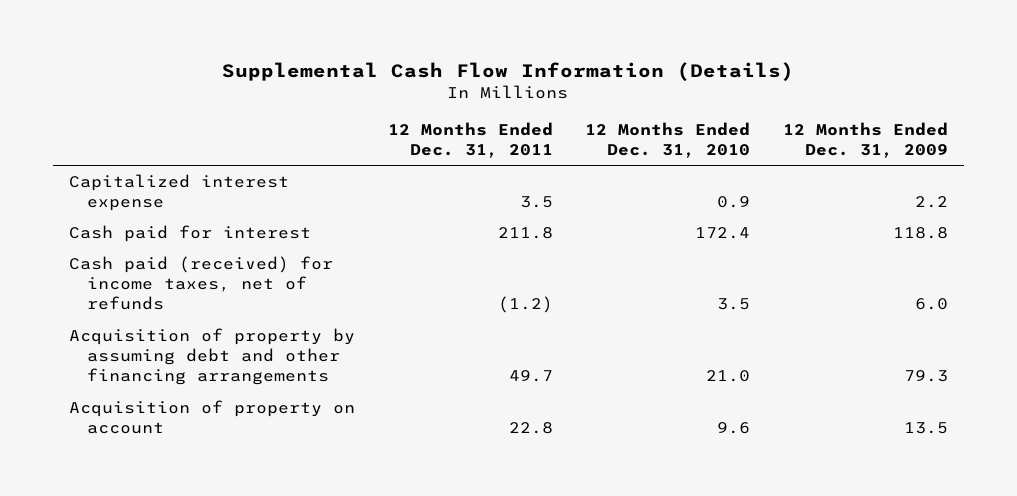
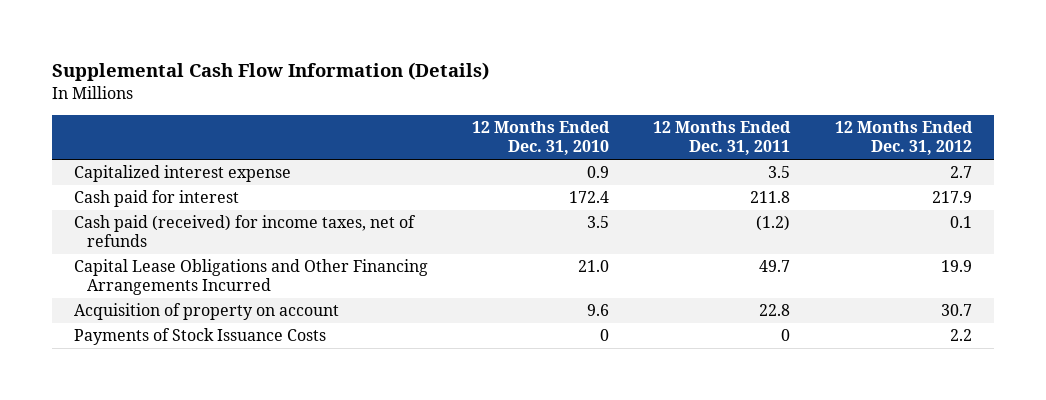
- | 12 Months Ended Dec. 31, 2011 | 12 Months Ended Dec. 31, 2010 | 12 Months Ended Dec. 31, 2009
+ | 12 Months Ended Dec. 31, 2010 | 12 Months Ended Dec. 31, 2011 | 12 Months Ended Dec. 31, 2012
- Acquisition of property by assuming debt and other financing arrangements | 49.7 | 21.0 | 79.3
+ Capital Lease Obligations and Other Financing Arrangements Incurred | 21.0 | 49.7 | 19.9
+ Payments of Stock Issuance Costs | 0 | 0 | 2.2

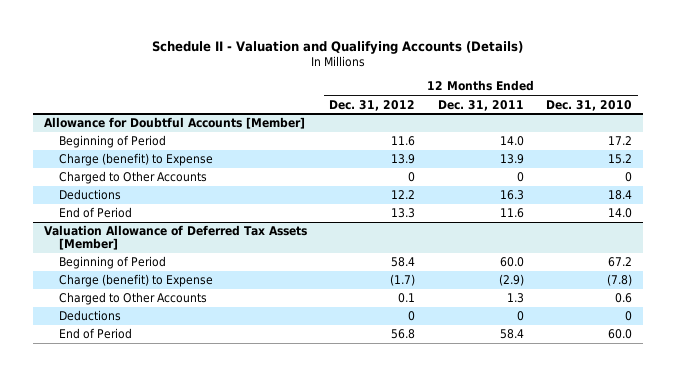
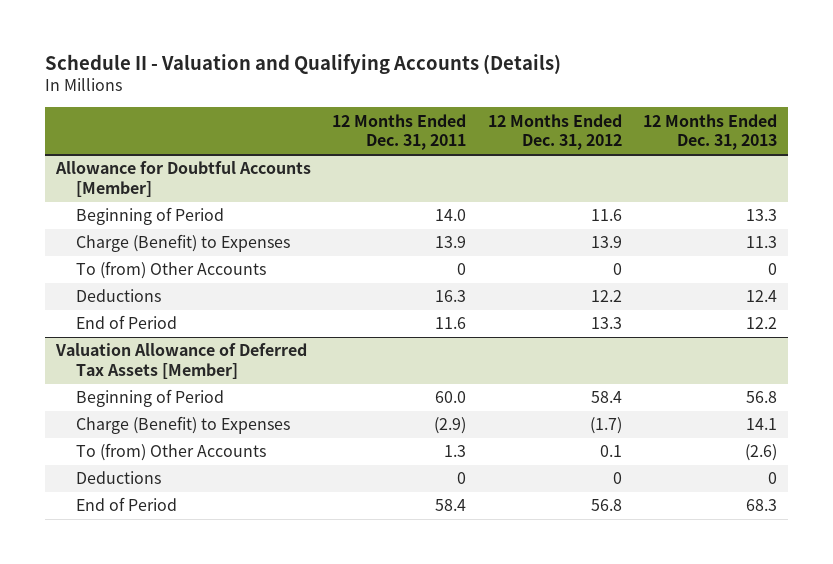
- | 12 Months Ended Dec. 31, 2012 | 12 Months Ended Dec. 31, 2011 | 12 Months Ended Dec. 31, 2010
+ | 12 Months Ended Dec. 31, 2011 | 12 Months Ended Dec. 31, 2012 | 12 Months Ended Dec. 31, 2013
@ Allowance for Doubtful Accounts [Member]
- Charge (benefit) to Expense | 13.9 | 13.9 | 15.2
- Charged to Other Accounts | 0 | 0 | 0
+ Charge (Benefit) to Expenses | 13.9 | 13.9 | 11.3
+ To (from) Other Accounts | 0 | 0 | 0
@ Valuation Allowance of Deferred Tax Assets [Member]
- Charge (benefit) to Expense | (1.7) | (2.9) | (7.8)
- Charged to Other Accounts | 0.1 | 1.3 | 0.6
+ Charge (Benefit) to Expenses | (2.9) | (1.7) | 14.1
+ To (from) Other Accounts | 1.3 | 0.1 | (2.6)

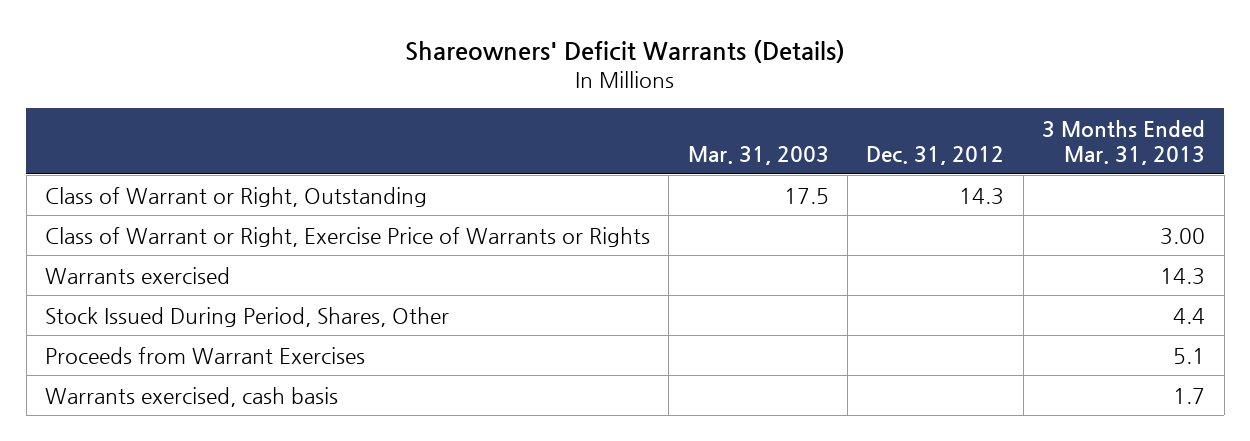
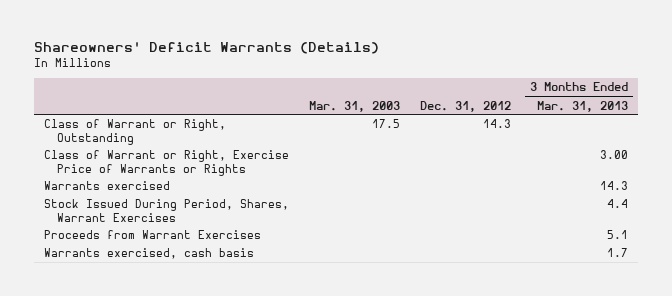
- Stock Issued During Period, Shares, Other | | | 4.4
+ Stock Issued During Period, Shares, Warrant Exercises | | | 4.4

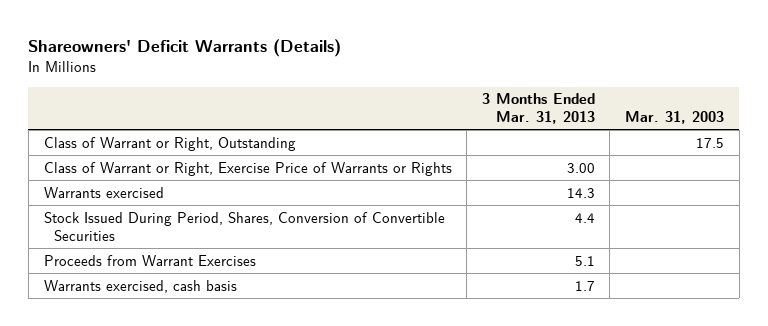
- | Mar. 31, 2003 | Dec. 31, 2012 | 3 Months Ended Mar. 31, 2013
+ | 3 Months Ended Mar. 31, 2013 | Mar. 31, 2003
- Stock Issued During Period, Shares, Warrant Exercises | | | 4.4
+ Stock Issued During Period, Shares, Conversion of Convertible Securities | 4.4 |

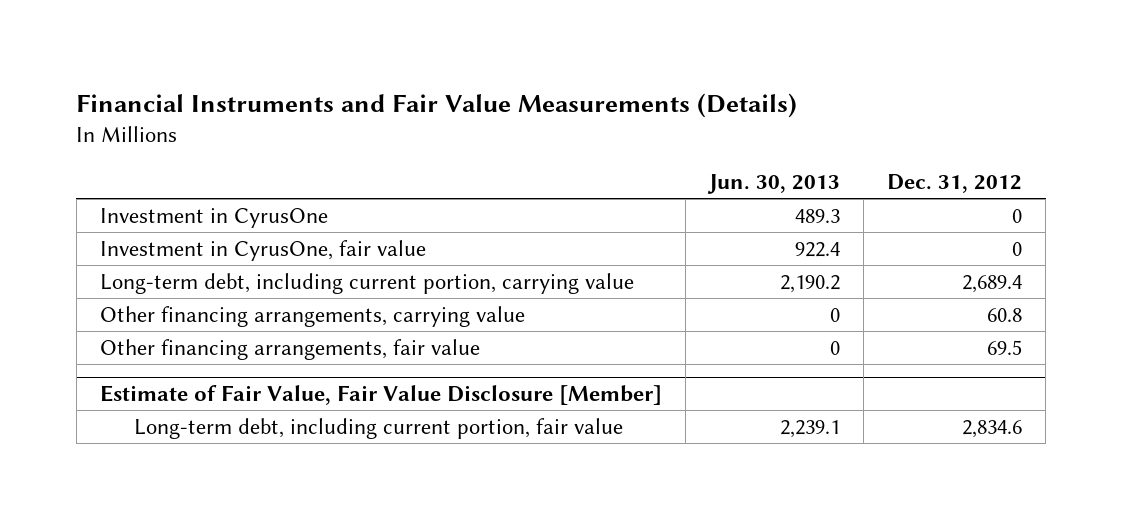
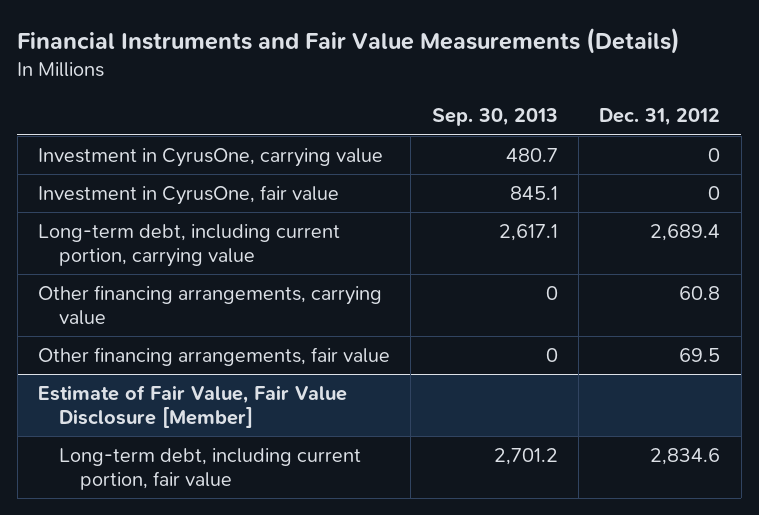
- | Jun. 30, 2013 | Dec. 31, 2012
+ | Sep. 30, 2013 | Dec. 31, 2012
- Investment in CyrusOne | 489.3 | 0
+ Investment in CyrusOne, carrying value | 480.7 | 0

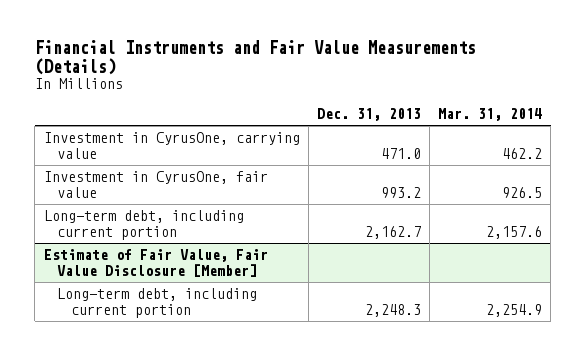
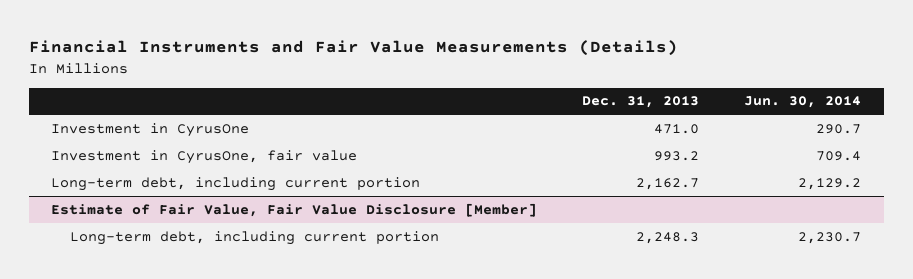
- | Dec. 31, 2013 | Mar. 31, 2014
+ | Dec. 31, 2013 | Jun. 30, 2014
- Investment in CyrusOne, carrying value | 471.0 | 462.2
+ Investment in CyrusOne | 471.0 | 290.7

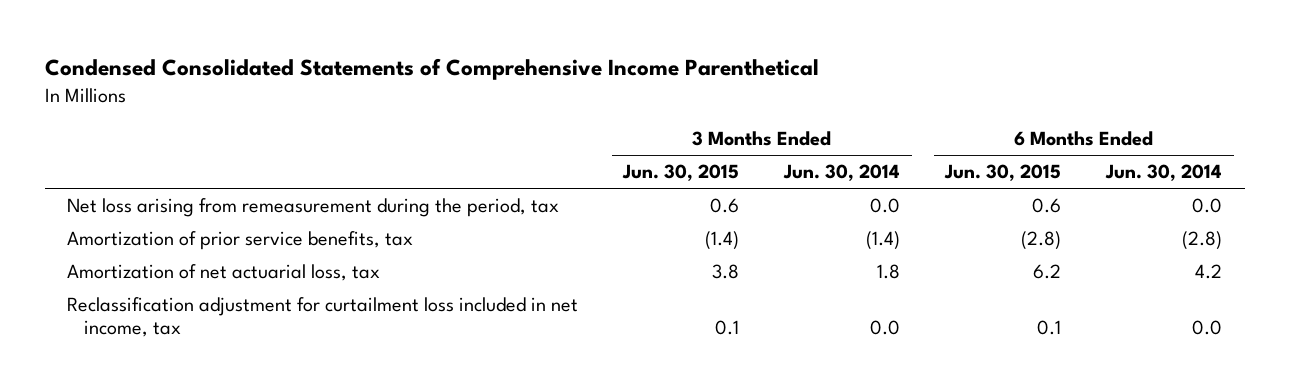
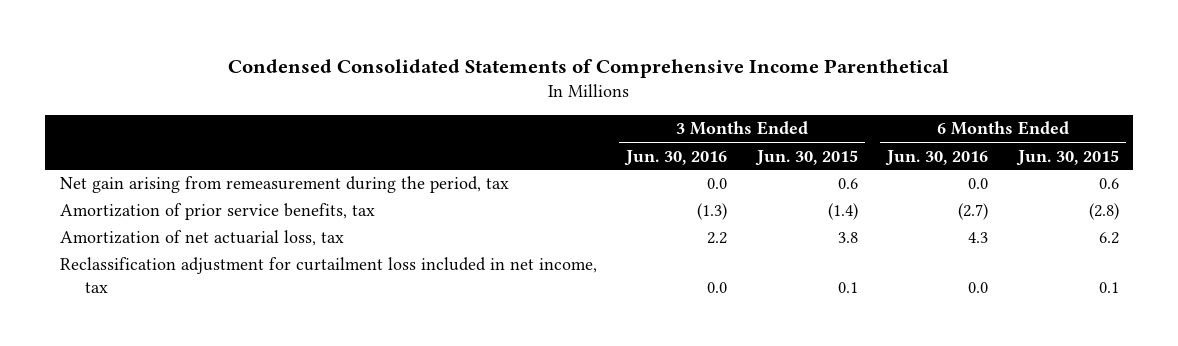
- | 3 Months Ended Jun. 30, 2015 | 3 Months Ended Jun. 30, 2014 | 6 Months Ended Jun. 30, 2015 | 6 Months Ended Jun. 30, 2014
+ | 3 Months Ended Jun. 30, 2016 | 3 Months Ended Jun. 30, 2015 | 6 Months Ended Jun. 30, 2016 | 6 Months Ended Jun. 30, 2015
- Net loss arising from remeasurement during the period, tax | 0.6 | 0.0 | 0.6 | 0.0
+ Net gain arising from remeasurement during the period, tax | 0.0 | 0.6 | 0.0 | 0.6

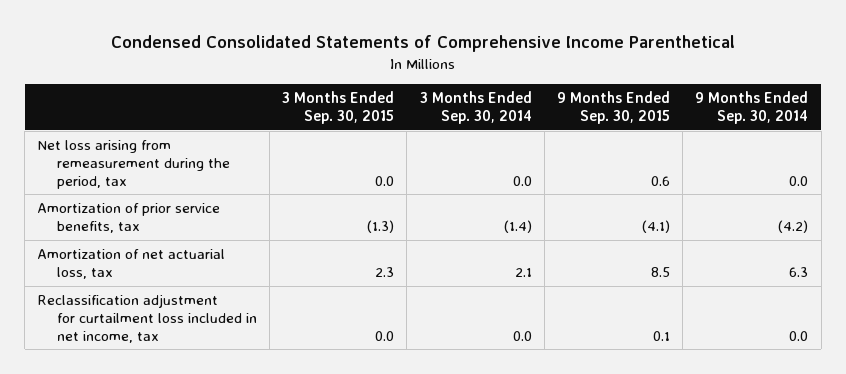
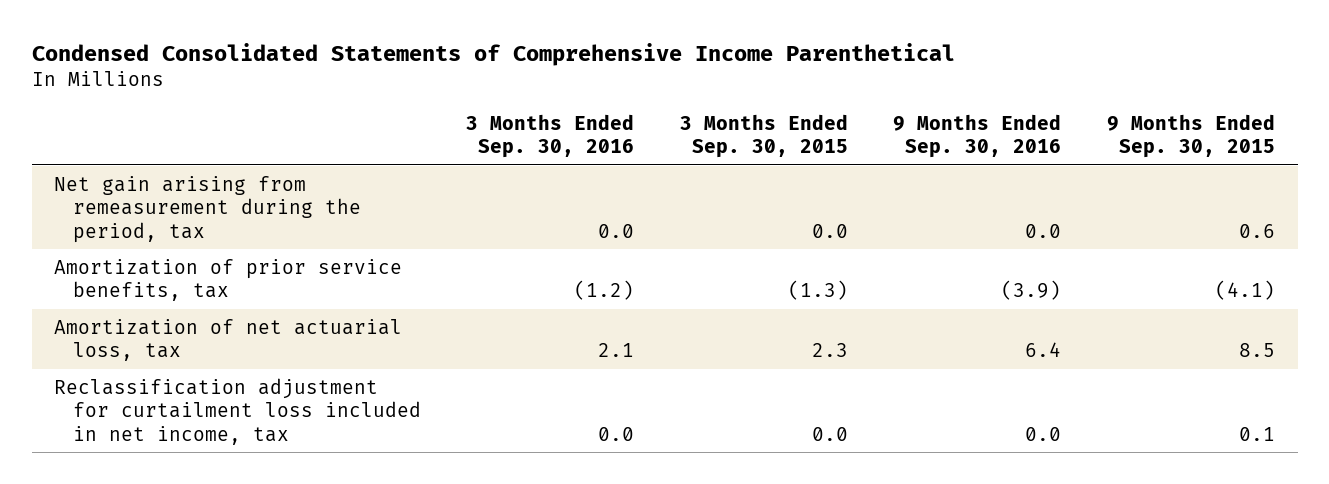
- | 3 Months Ended Sep. 30, 2015 | 3 Months Ended Sep. 30, 2014 | 9 Months Ended Sep. 30, 2015 | 9 Months Ended Sep. 30, 2014
+ | 3 Months Ended Sep. 30, 2016 | 3 Months Ended Sep. 30, 2015 | 9 Months Ended Sep. 30, 2016 | 9 Months Ended Sep. 30, 2015
- Net loss arising from remeasurement during the period, tax | 0.0 | 0.0 | 0.6 | 0.0
+ Net gain arising from remeasurement during the period, tax | 0.0 | 0.0 | 0.0 | 0.6

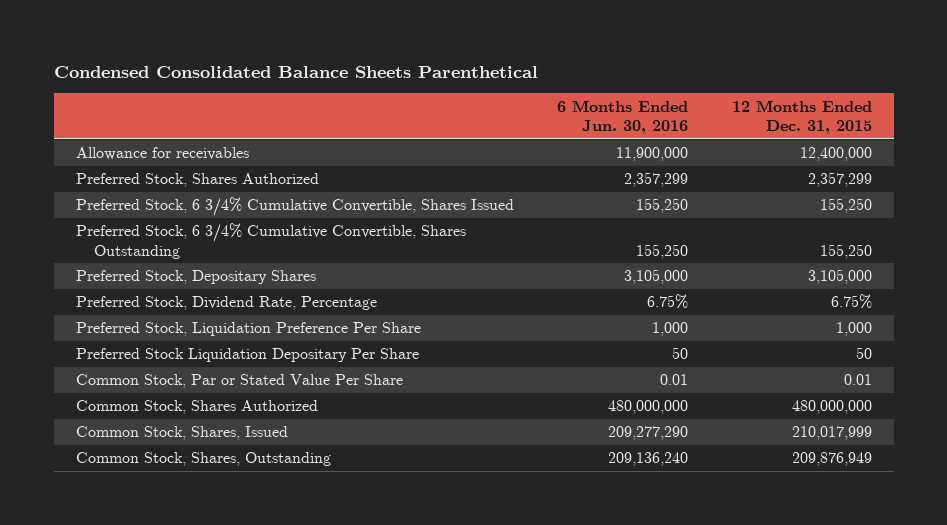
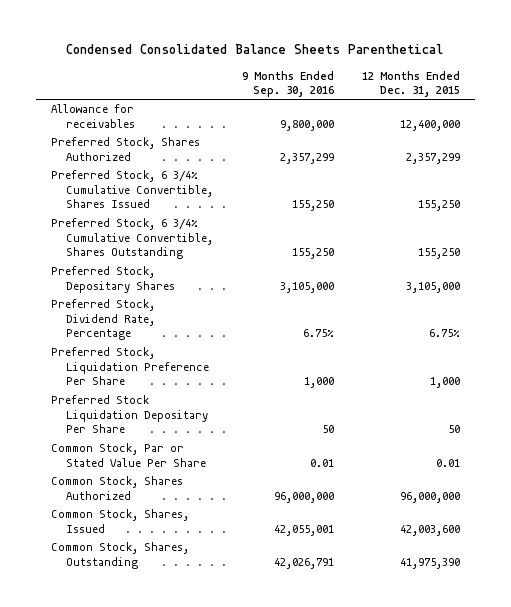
- | 6 Months Ended Jun. 30, 2016 | 12 Months Ended Dec. 31, 2015
+ | 9 Months Ended Sep. 30, 2016 | 12 Months Ended Dec. 31, 2015
- Common Stock, Shares Authorized | 480,000,000 | 480,000,000
- Common Stock, Shares, Issued | 209,277,290 | 210,017,999
- Common Stock, Shares, Outstanding | 209,136,240 | 209,876,949
+ Common Stock, Shares Authorized | 96,000,000 | 96,000,000
+ Common Stock, Shares, Issued | 42,055,001 | 42,003,600
+ Common Stock, Shares, Outstanding | 42,026,791 | 41,975,390

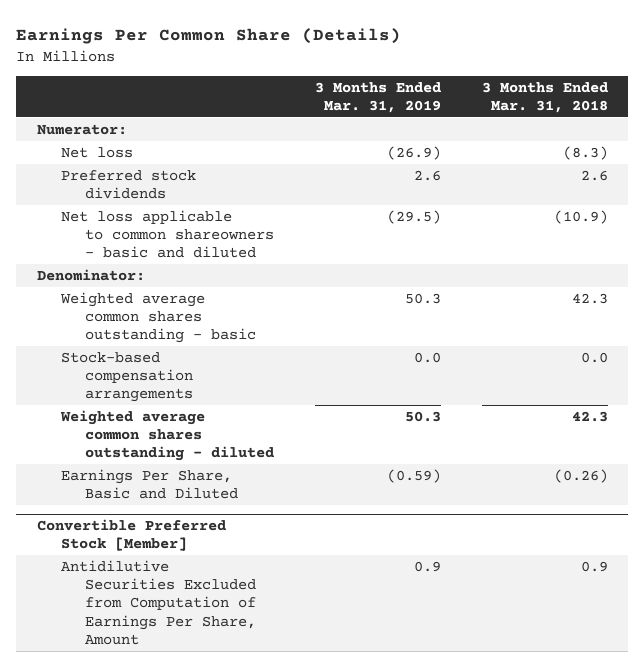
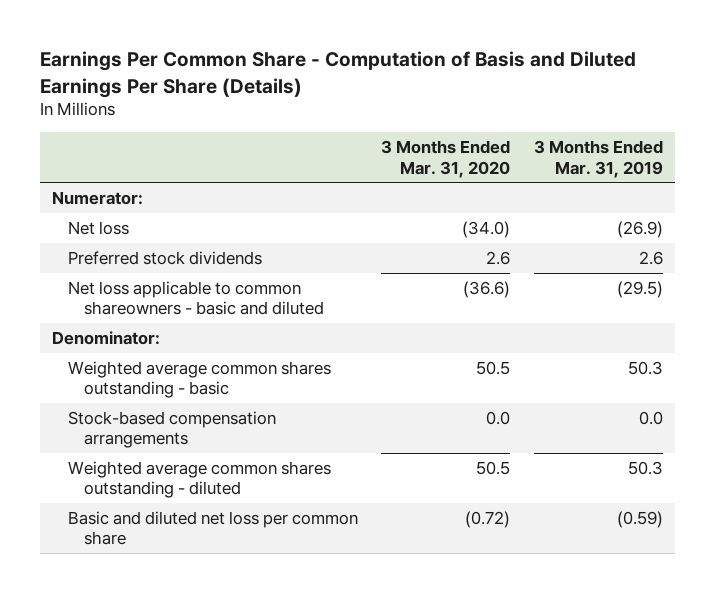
- Earnings Per Common Share (Details)
+ Earnings Per Common Share - Computation of Basis and Diluted Earnings Per Share (Details)
- | 3 Months Ended Mar. 31, 2019 | 3 Months Ended Mar. 31, 2018
+ | 3 Months Ended Mar. 31, 2020 | 3 Months Ended Mar. 31, 2019
- Earnings Per Share, Basic and Diluted | (0.59) | (0.26)
- Convertible Preferred Stock [Member]
- Antidilutive Securities Excluded from Computation of Earnings Per Share, Amount | 0.9 | 0.9
+ Basic and diluted net loss per common share | (0.72) | (0.59)

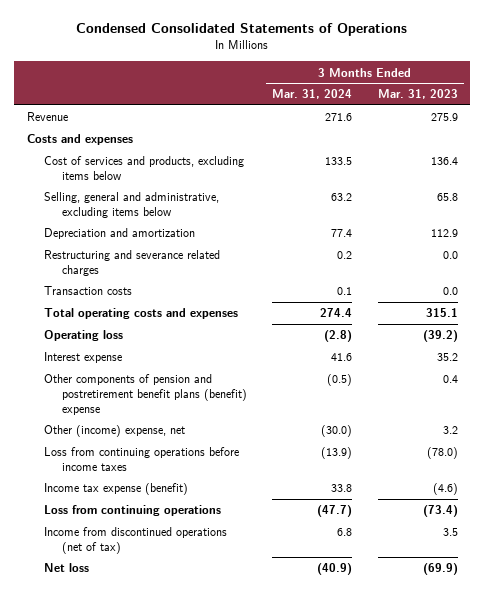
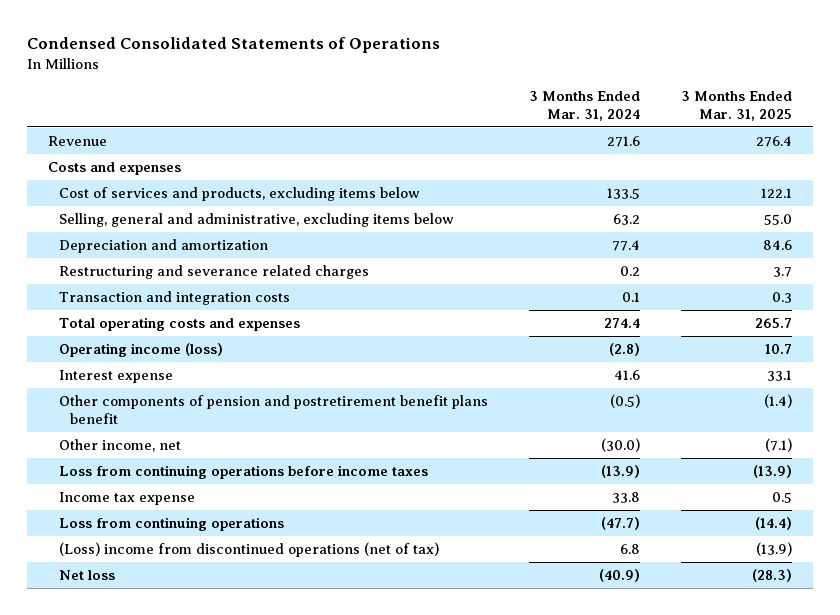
- | 3 Months Ended Mar. 31, 2024 | 3 Months Ended Mar. 31, 2023
+ | 3 Months Ended Mar. 31, 2024 | 3 Months Ended Mar. 31, 2025
- Transaction costs | 0.1 | 0.0
+ Transaction and integration costs | 0.1 | 0.3
- Operating loss | (2.8) | (39.2)
+ Operating income (loss) | (2.8) | 10.7
- Other components of pension and postretirement benefit plans (benefit) expense | (0.5) | 0.4
- Other (income) expense, net | (30.0) | 3.2
+ Other components of pension and postretirement benefit plans benefit | (0.5) | (1.4)
+ Other income, net | (30.0) | (7.1)
- Income tax expense (benefit) | 33.8 | (4.6)
+ Income tax expense | 33.8 | 0.5
- Income from discontinued operations (net of tax) | 6.8 | 3.5
+ (Loss) income from discontinued operations (net of tax) | 6.8 | (13.9)

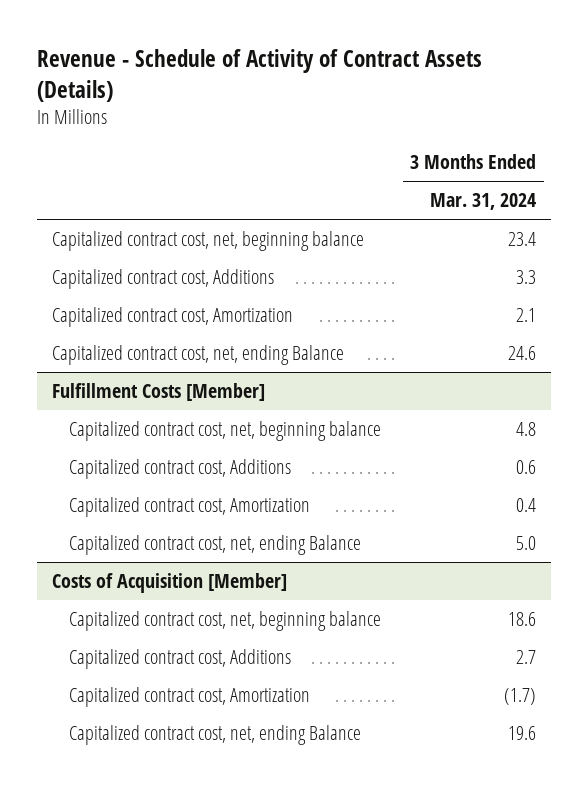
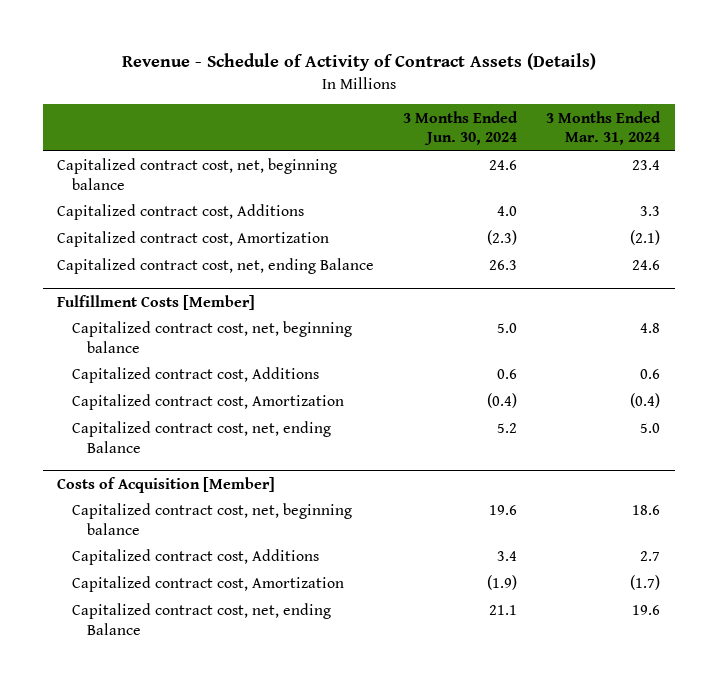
- | 3 Months Ended Mar. 31, 2024
+ | 3 Months Ended Jun. 30, 2024 | 3 Months Ended Mar. 31, 2024
- Capitalized contract cost, Amortization | 2.1
+ Capitalized contract cost, Amortization | (2.3) | (2.1)
@ Fulfillment Costs [Member]
- Capitalized contract cost, Amortization | 0.4
+ Capitalized contract cost, Amortization | (0.4) | (0.4)

